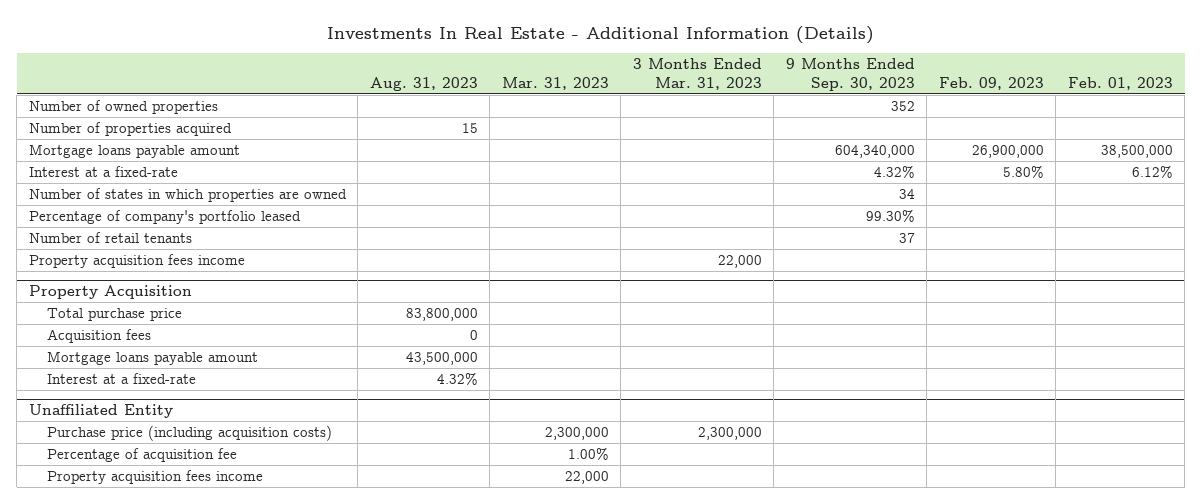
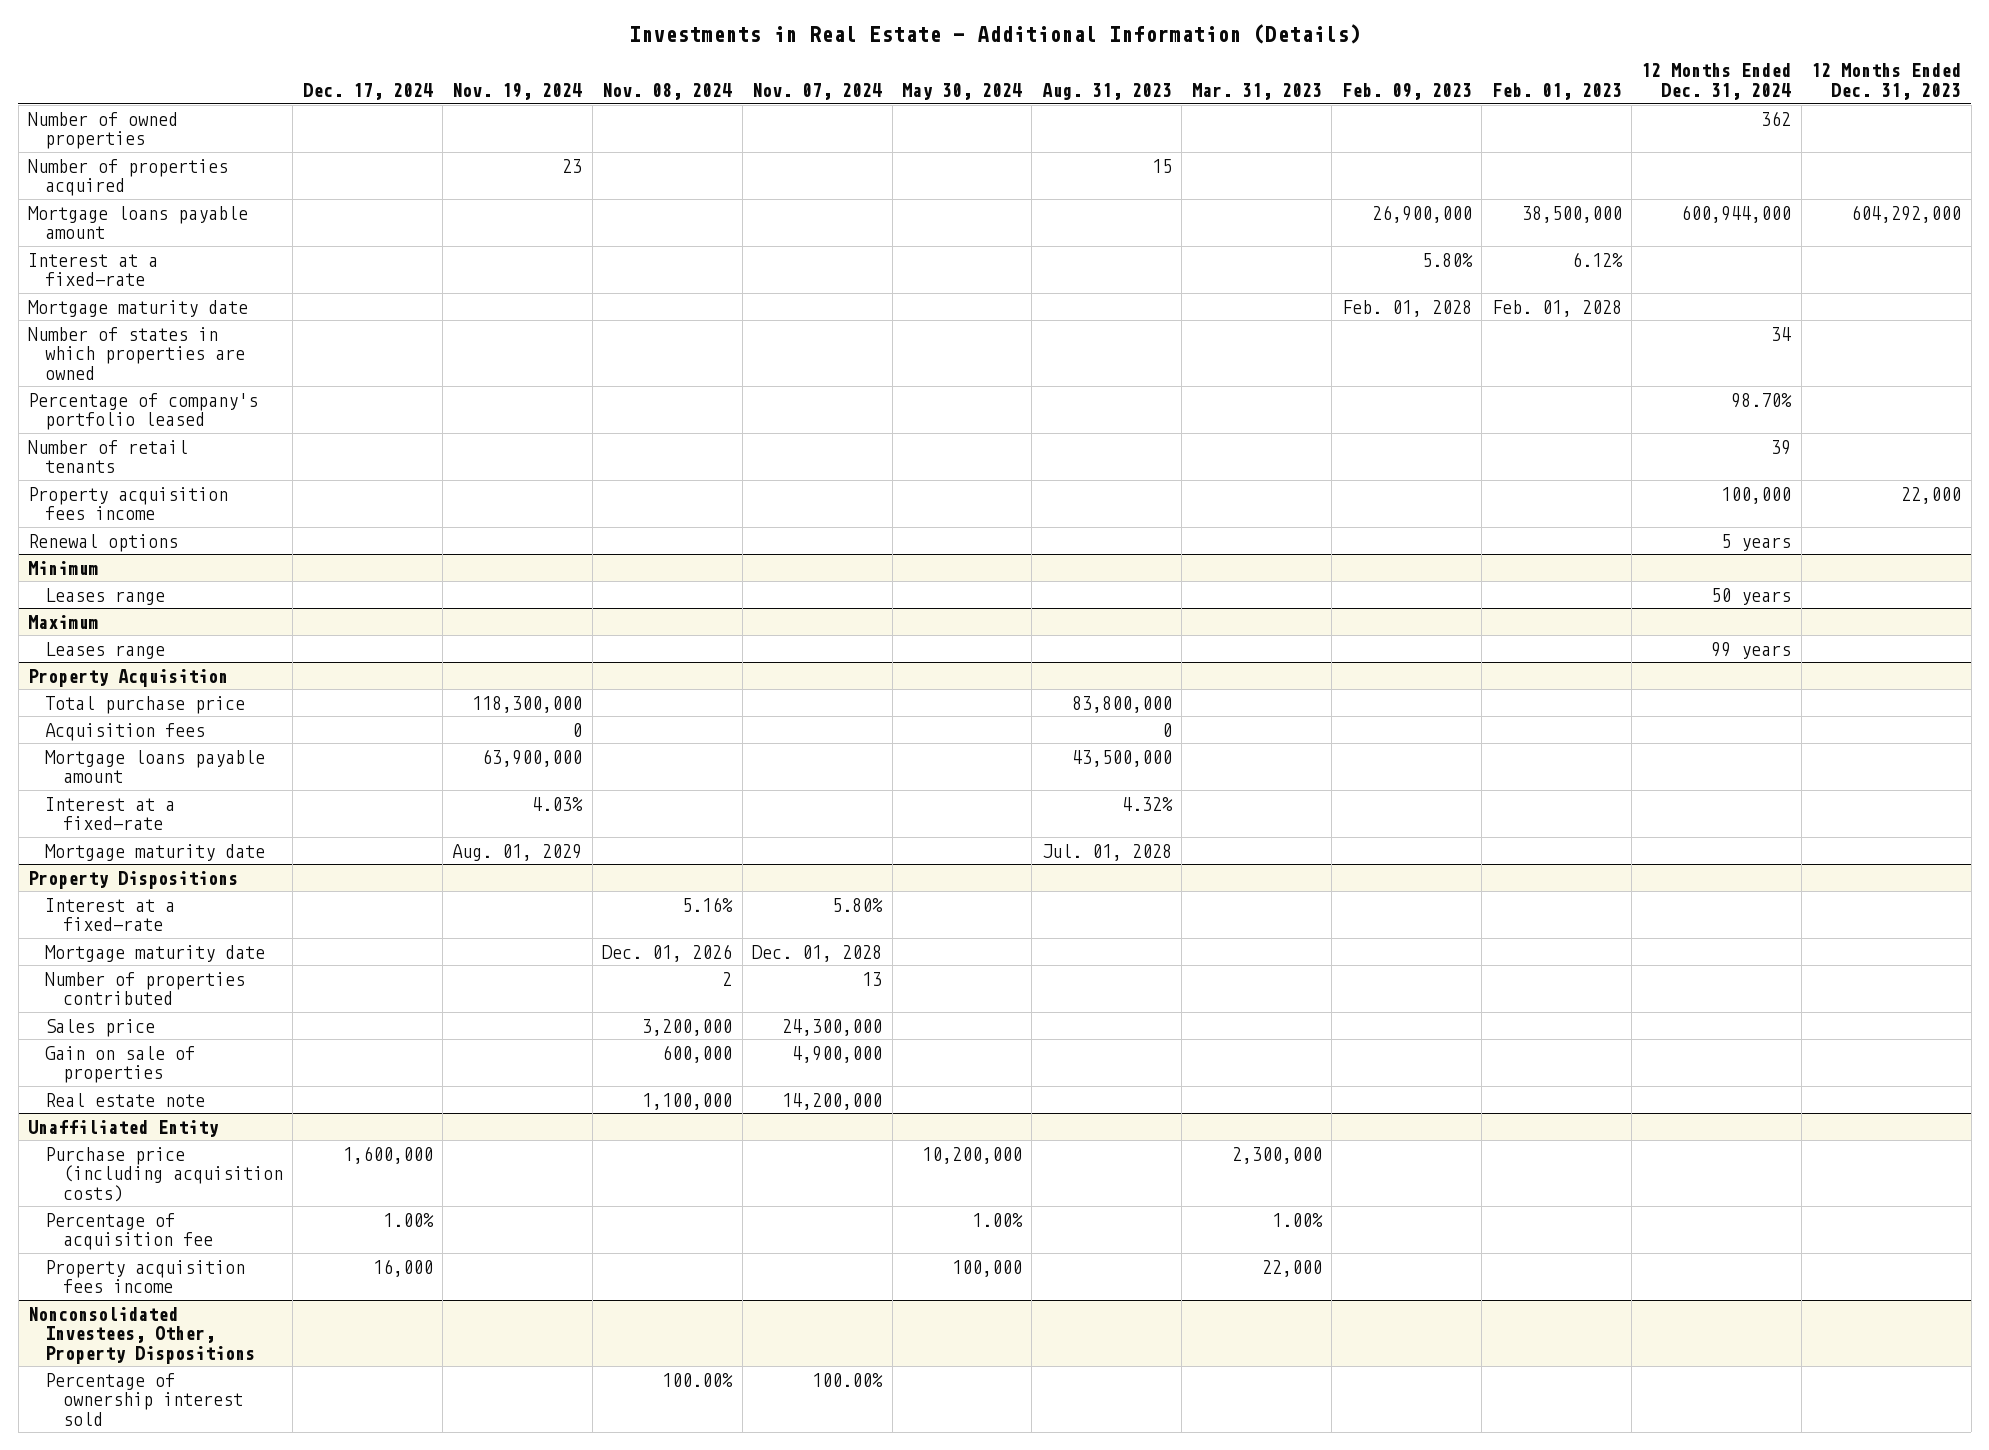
- Investments In Real Estate - Additional Information (Details)
+ Investments in Real Estate - Additional Information (Details)
- | Aug. 31, 2023 | Mar. 31, 2023 | 3 Months Ended Mar. 31, 2023 | 9 Months Ended Sep. 30, 2023 | Feb. 09, 2023 | Feb. 01, 2023
+ | Dec. 17, 2024 | Nov. 19, 2024 | Nov. 08, 2024 | Nov. 07, 2024 | May 30, 2024 | Aug. 31, 2023 | Mar. 31, 2023 | Feb. 09, 2023 | Feb. 01, 2023 | 12 Months Ended Dec. 31, 2024 | 12 Months Ended Dec. 31, 2023
+ Mortgage maturity date | | | | | | | | Feb. 01, 2028 | Feb. 01, 2028 | |
+ Renewal options | | | | | | | | | | 5 years |
+ Minimum
+ Leases range | | | | | | | | | | 50 years |
+ Maximum
+ Leases range | | | | | | | | | | 99 years |
@ Property Acquisition
+ Mortgage maturity date | | Aug. 01, 2029 | | | | Jul. 01, 2028 | | | | |
+ Property Dispositions
+ Interest at a fixed-rate | | | 5.16% | 5.80% | | | | | | |
+ Mortgage maturity date | | | Dec. 01, 2026 | Dec. 01, 2028 | | | | | | |
+ Number of properties contributed | | | 2 | 13 | | | | | | |
+ Sales price | | | 3,200,000 | 24,300,000 | | | | | | |
+ Gain on sale of properties | | | 600,000 | 4,900,000 | | | | | | |
+ Real estate note | | | 1,100,000 | 14,200,000 | | | | | | |
+ Nonconsolidated Investees, Other, Property Dispositions
+ Percentage of ownership interest sold | | | 100.00% | 100.00% | | | | | | |

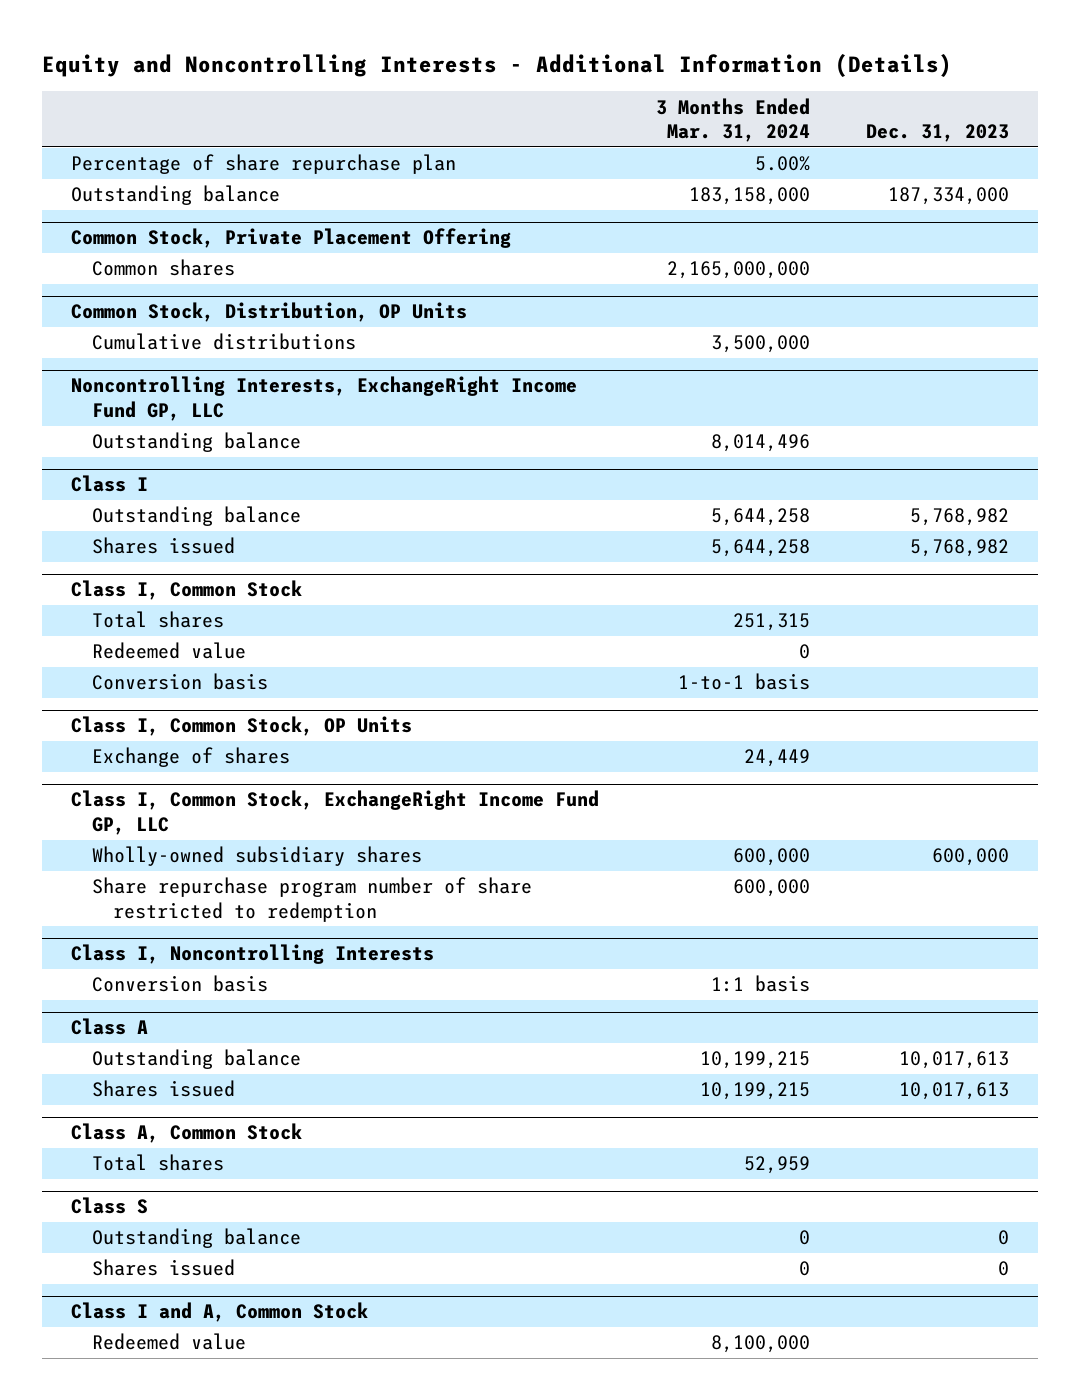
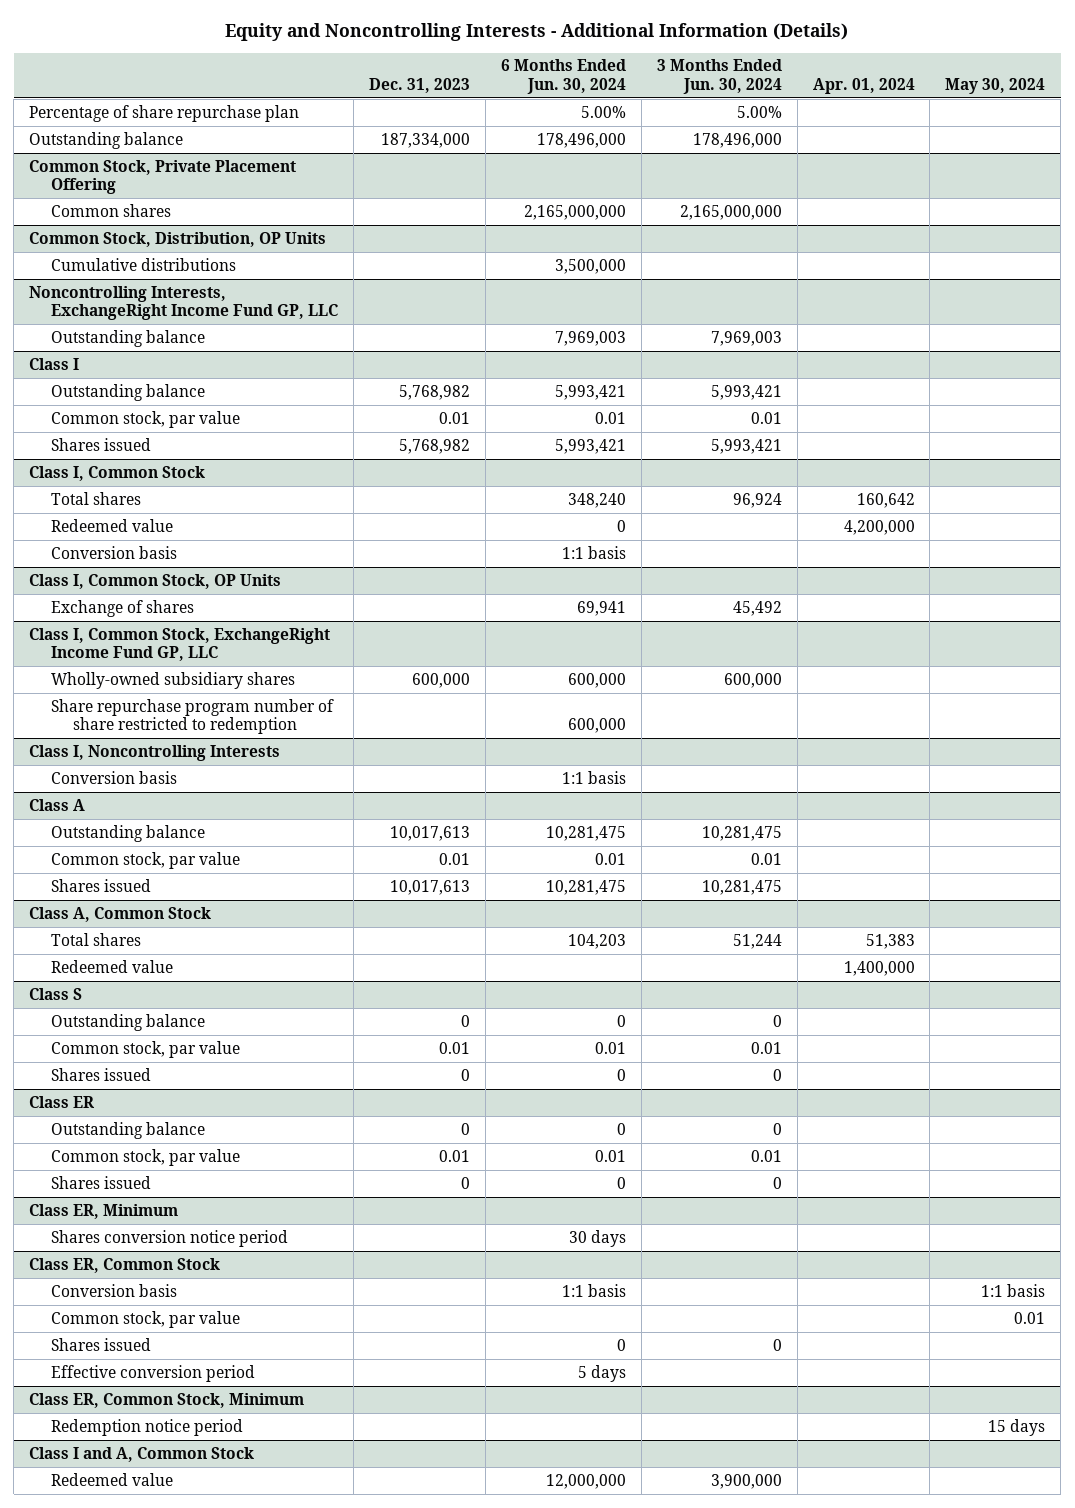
- | 3 Months Ended Mar. 31, 2024 | Dec. 31, 2023
+ | Dec. 31, 2023 | 6 Months Ended Jun. 30, 2024 | 3 Months Ended Jun. 30, 2024 | Apr. 01, 2024 | May 30, 2024
@ Class I
+ Common stock, par value | 0.01 | 0.01 | 0.01 | |
@ Class A
+ Common stock, par value | 0.01 | 0.01 | 0.01 | |
@ Class A, Common Stock
+ Redeemed value | | | | 1,400,000 |
@ Class S
+ Common stock, par value | 0.01 | 0.01 | 0.01 | |
+ Class ER
+ Outstanding balance | 0 | 0 | 0 | |
+ Common stock, par value | 0.01 | 0.01 | 0.01 | |
+ Shares issued | 0 | 0 | 0 | |
+ Class ER, Minimum
+ Shares conversion notice period | | 30 days | | |
+ Class ER, Common Stock
+ Conversion basis | | 1:1 basis | | | 1:1 basis
+ Common stock, par value | | | | | 0.01
+ Shares issued | | 0 | 0 | |
+ Effective conversion period | | 5 days | | |
+ Class ER, Common Stock, Minimum
+ Redemption notice period | | | | | 15 days

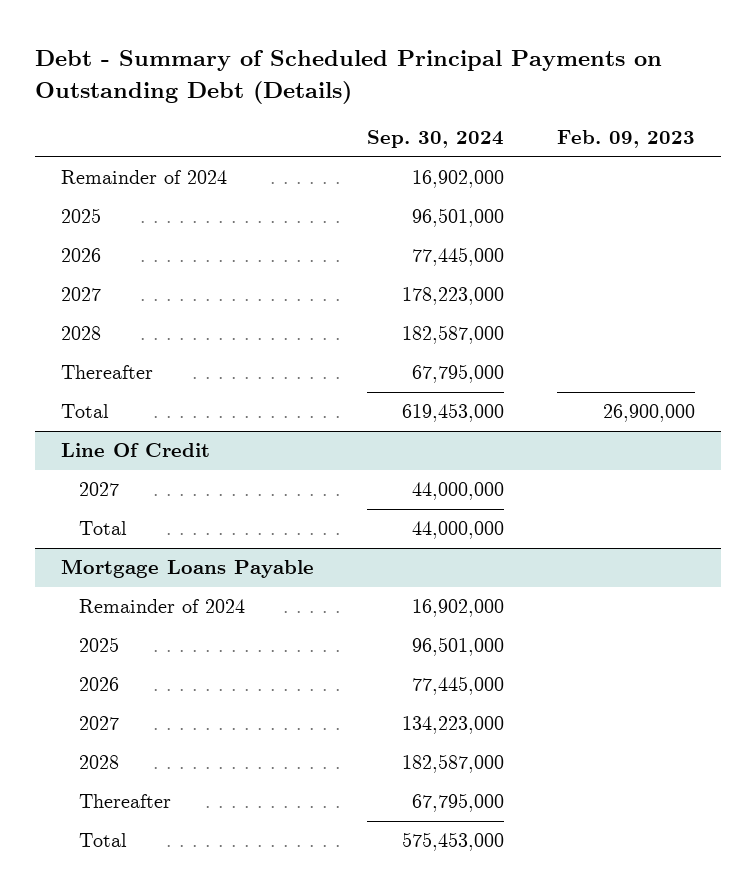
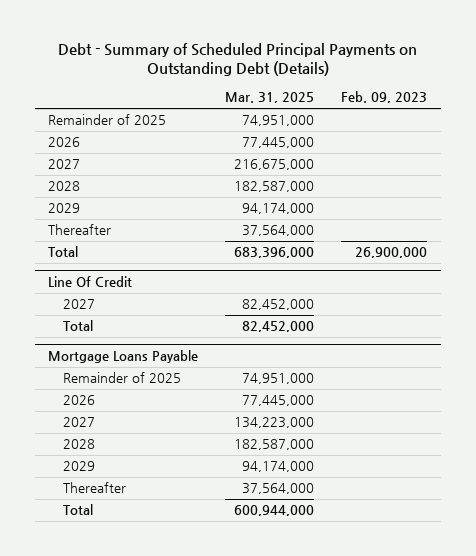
- | Sep. 30, 2024 | Feb. 09, 2023
+ | Mar. 31, 2025 | Feb. 09, 2023
- Remainder of 2024 | 16,902,000 |
- 2025 | 96,501,000 |
+ Remainder of 2025 | 74,951,000 |
+ 2029 | 94,174,000 |
@ Mortgage Loans Payable
- Remainder of 2024 | 16,902,000 |
- 2025 | 96,501,000 |
+ Remainder of 2025 | 74,951,000 |
+ 2029 | 94,174,000 |

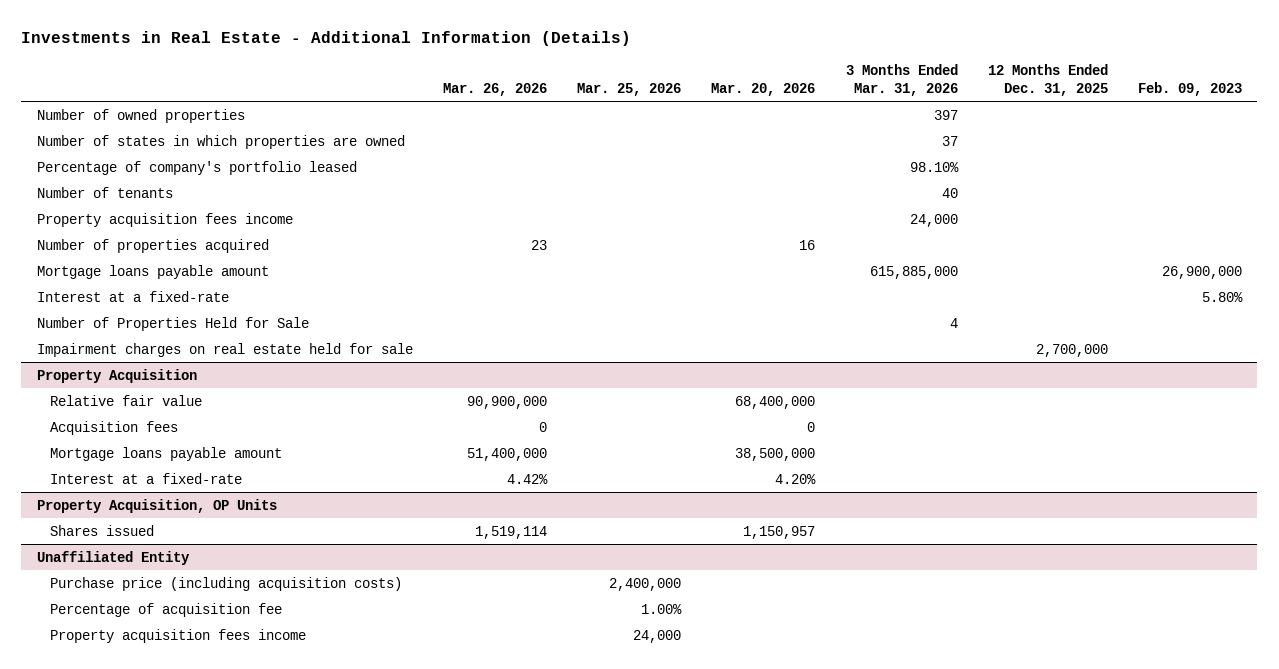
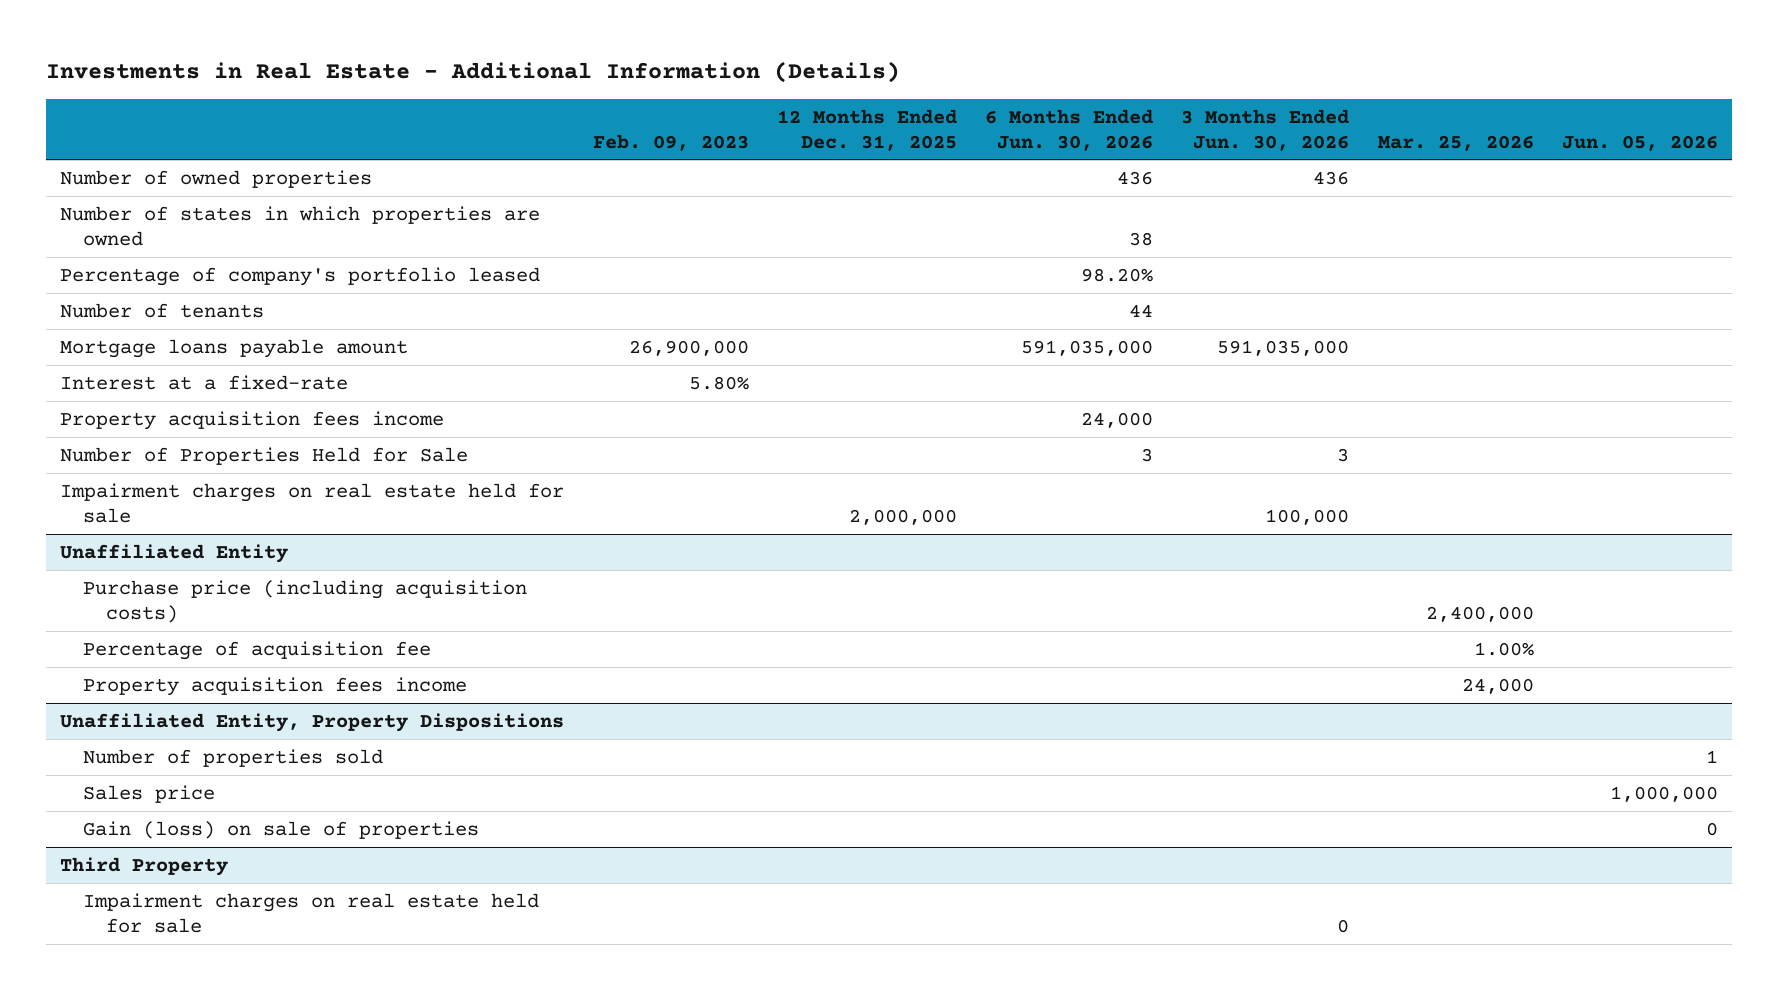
- | Mar. 26, 2026 | Mar. 25, 2026 | Mar. 20, 2026 | 3 Months Ended Mar. 31, 2026 | 12 Months Ended Dec. 31, 2025 | Feb. 09, 2023
+ | Feb. 09, 2023 | 12 Months Ended Dec. 31, 2025 | 6 Months Ended Jun. 30, 2026 | 3 Months Ended Jun. 30, 2026 | Mar. 25, 2026 | Jun. 05, 2026
- Number of properties acquired | 23 | | 16 | | |
moved down: Property acquisition fees income | | | 24,000 | | |
- Impairment charges on real estate held for sale | | | | | 2,700,000 |
- Property Acquisition
- Relative fair value | 90,900,000 | | 68,400,000 | | |
- Acquisition fees | 0 | | 0 | | |
- Mortgage loans payable amount | 51,400,000 | | 38,500,000 | | |
- Interest at a fixed-rate | 4.42% | | 4.20% | | |
- Property Acquisition, OP Units
- Shares issued | 1,519,114 | | 1,150,957 | | |
+ Impairment charges on real estate held for sale | | 2,000,000 | | 100,000 | |
+ Unaffiliated Entity, Property Dispositions
+ Number of properties sold | | | | | | 1
+ Sales price | | | | | | 1,000,000
+ Gain (loss) on sale of properties | | | | | | 0
+ Third Property
+ Impairment charges on real estate held for sale | | | | 0 | |

